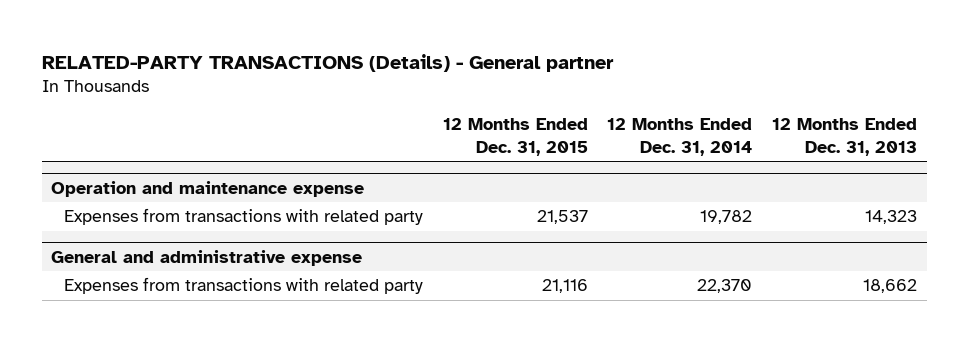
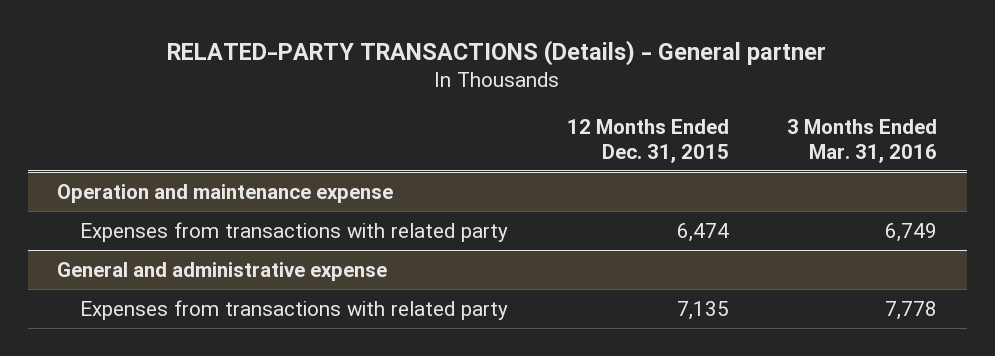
- | 12 Months Ended Dec. 31, 2015 | 12 Months Ended Dec. 31, 2014 | 12 Months Ended Dec. 31, 2013
+ | 12 Months Ended Dec. 31, 2015 | 3 Months Ended Mar. 31, 2016
@ Operation and maintenance expense
- Expenses from transactions with related party | 21,537 | 19,782 | 14,323
+ Expenses from transactions with related party | 6,474 | 6,749
@ General and administrative expense
- Expenses from transactions with related party | 21,116 | 22,370 | 18,662
+ Expenses from transactions with related party | 7,135 | 7,778

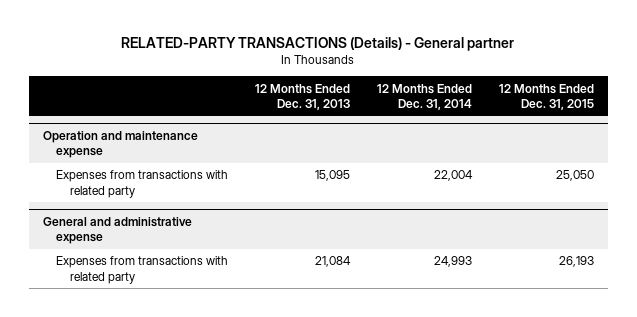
- | 12 Months Ended Dec. 31, 2015 | 3 Months Ended Mar. 31, 2016
+ | 12 Months Ended Dec. 31, 2013 | 12 Months Ended Dec. 31, 2014 | 12 Months Ended Dec. 31, 2015
@ Operation and maintenance expense
- Expenses from transactions with related party | 6,474 | 6,749
+ Expenses from transactions with related party | 15,095 | 22,004 | 25,050
@ General and administrative expense
- Expenses from transactions with related party | 7,135 | 7,778
+ Expenses from transactions with related party | 21,084 | 24,993 | 26,193

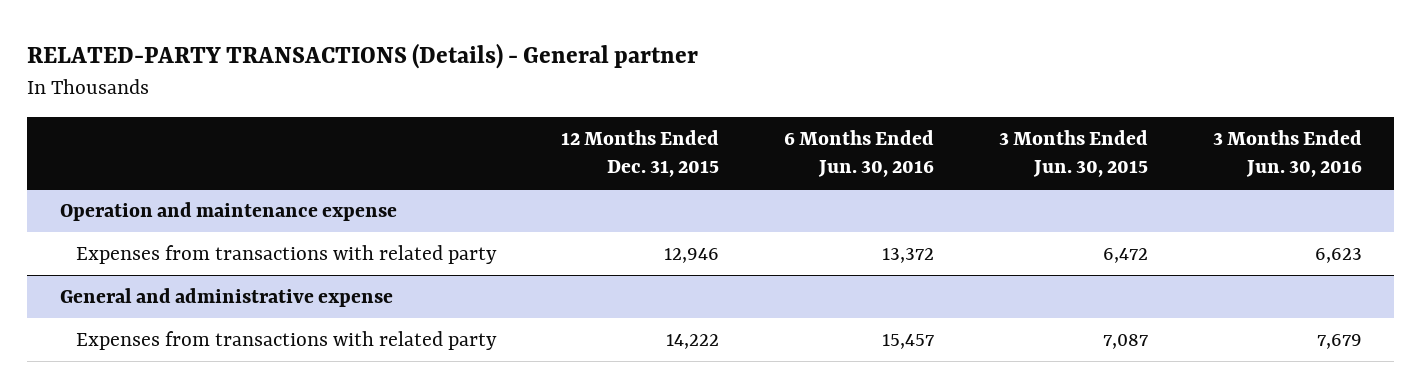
- | 12 Months Ended Dec. 31, 2013 | 12 Months Ended Dec. 31, 2014 | 12 Months Ended Dec. 31, 2015
+ | 12 Months Ended Dec. 31, 2015 | 6 Months Ended Jun. 30, 2016 | 3 Months Ended Jun. 30, 2015 | 3 Months Ended Jun. 30, 2016
@ Operation and maintenance expense
- Expenses from transactions with related party | 15,095 | 22,004 | 25,050
+ Expenses from transactions with related party | 12,946 | 13,372 | 6,472 | 6,623
@ General and administrative expense
- Expenses from transactions with related party | 21,084 | 24,993 | 26,193
+ Expenses from transactions with related party | 14,222 | 15,457 | 7,087 | 7,679

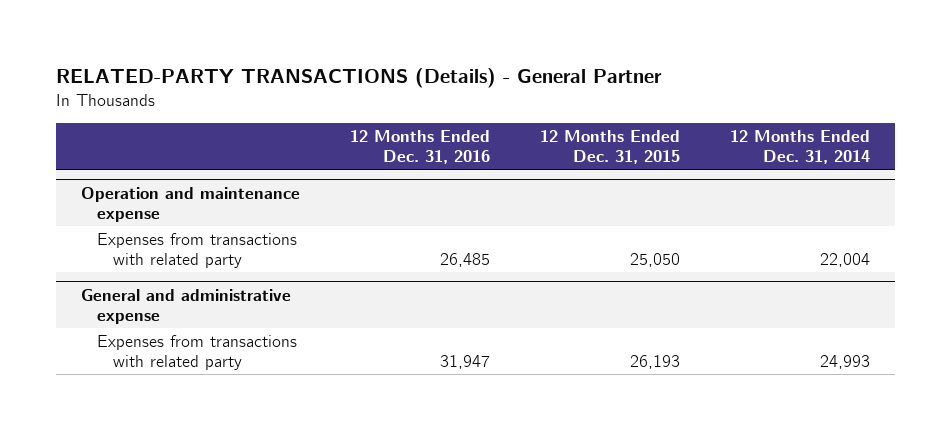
- RELATED-PARTY TRANSACTIONS (Details) - General partner
+ RELATED-PARTY TRANSACTIONS (Details) - General Partner
- | 12 Months Ended Dec. 31, 2015 | 6 Months Ended Jun. 30, 2016 | 3 Months Ended Jun. 30, 2015 | 3 Months Ended Jun. 30, 2016
+ | 12 Months Ended Dec. 31, 2016 | 12 Months Ended Dec. 31, 2015 | 12 Months Ended Dec. 31, 2014
@ Operation and maintenance expense
- Expenses from transactions with related party | 12,946 | 13,372 | 6,472 | 6,623
+ Expenses from transactions with related party | 26,485 | 25,050 | 22,004
@ General and administrative expense
- Expenses from transactions with related party | 14,222 | 15,457 | 7,087 | 7,679
+ Expenses from transactions with related party | 31,947 | 26,193 | 24,993

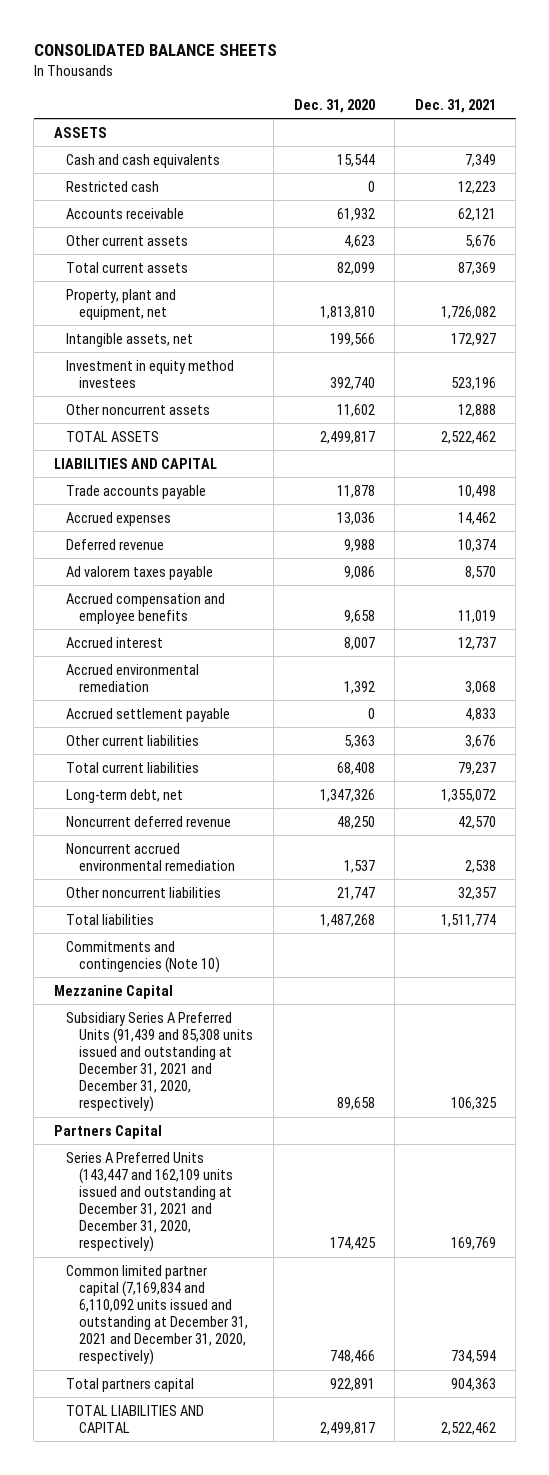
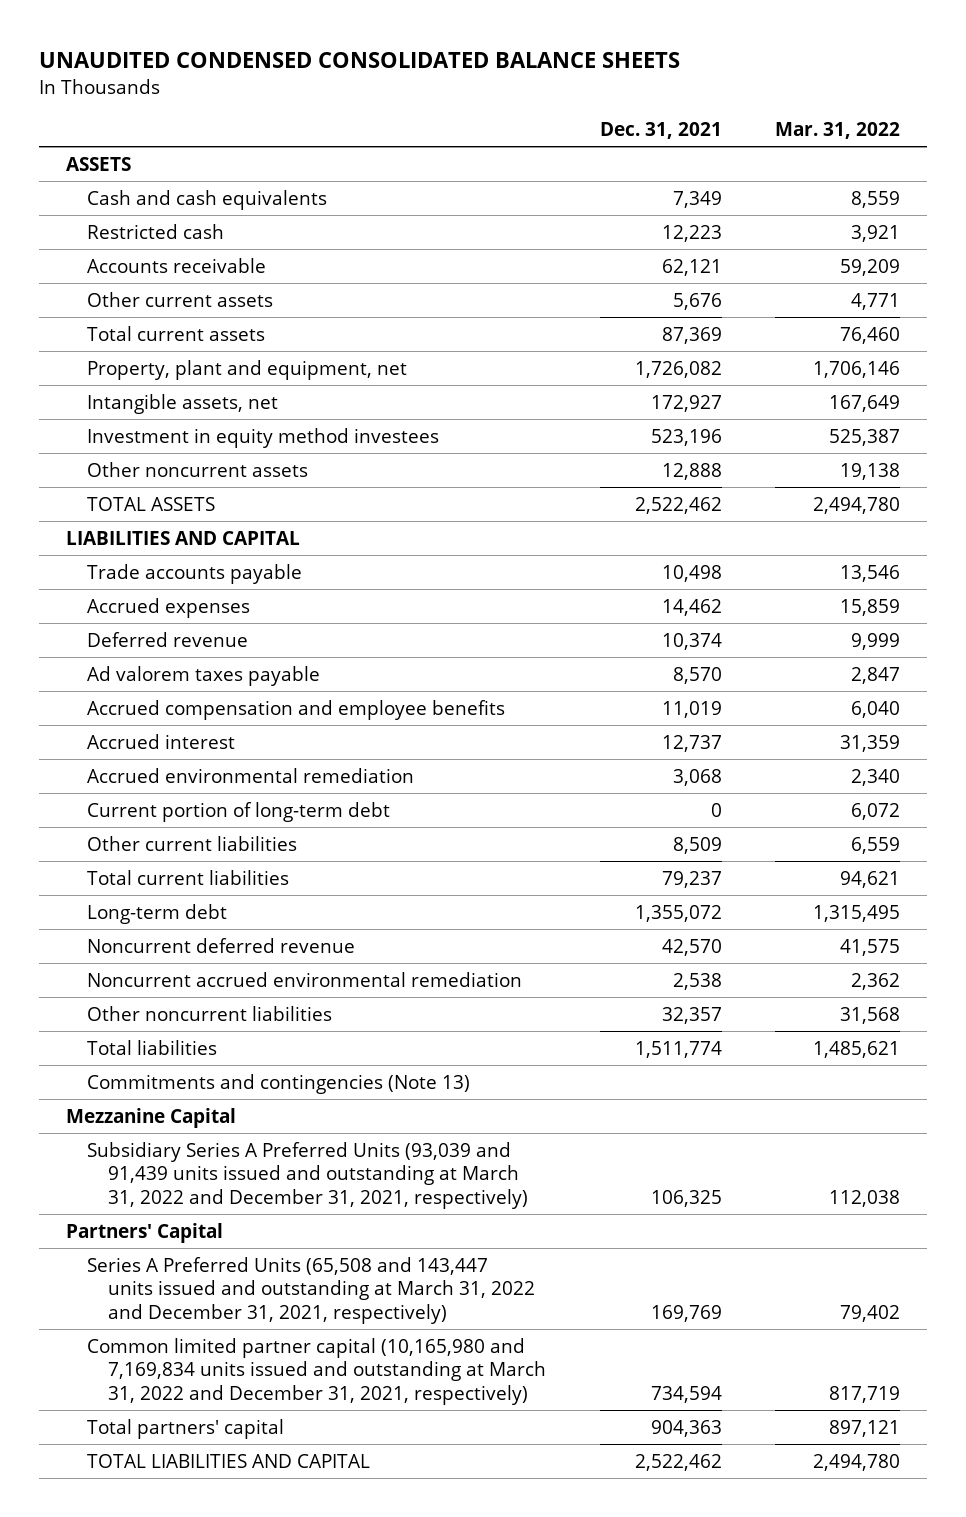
- CONSOLIDATED BALANCE SHEETS
+ UNAUDITED CONDENSED CONSOLIDATED BALANCE SHEETS
- | Dec. 31, 2020 | Dec. 31, 2021
+ | Dec. 31, 2021 | Mar. 31, 2022
- Accrued settlement payable | 0 | 4,833
- Other current liabilities | 5,363 | 3,676
+ Current portion of long-term debt | 0 | 6,072
+ Other current liabilities | 8,509 | 6,559
- Long-term debt, net | 1,347,326 | 1,355,072
+ Long-term debt | 1,355,072 | 1,315,495
- Commitments and contingencies (Note 10)
+ Commitments and contingencies (Note 13)
- Subsidiary Series A Preferred Units (91,439 and 85,308 units issued and outstanding at December 31, 2021 and December 31, 2020, respectively) | 89,658 | 106,325
- Partners Capital
- Series A Preferred Units (143,447 and 162,109 units issued and outstanding at December 31, 2021 and December 31, 2020, respectively) | 174,425 | 169,769
- Common limited partner capital (7,169,834 and 6,110,092 units issued and outstanding at December 31, 2021 and December 31, 2020, respectively) | 748,466 | 734,594
- Total partners capital | 922,891 | 904,363
+ Subsidiary Series A Preferred Units (93,039 and 91,439 units issued and outstanding at March 31, 2022 and December 31, 2021, respectively) | 106,325 | 112,038
+ Partners' Capital
+ Series A Preferred Units (65,508 and 143,447 units issued and outstanding at March 31, 2022 and December 31, 2021, respectively) | 169,769 | 79,402
+ Common limited partner capital (10,165,980 and 7,169,834 units issued and outstanding at March 31, 2022 and December 31, 2021, respectively) | 734,594 | 817,719
+ Total partners' capital | 904,363 | 897,121

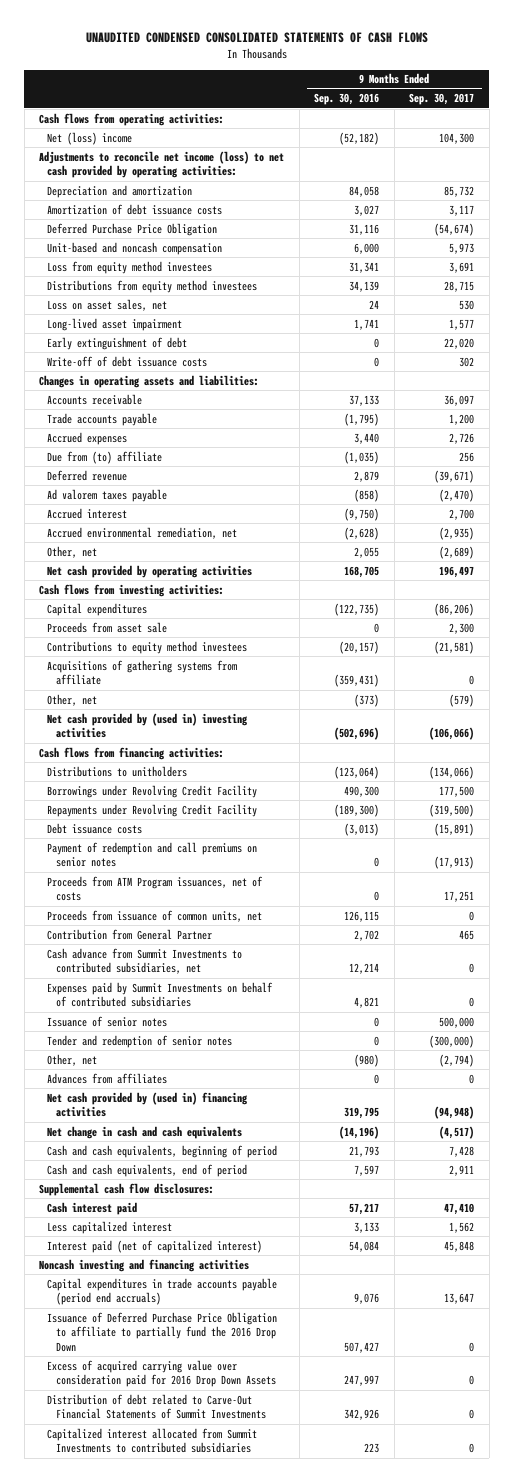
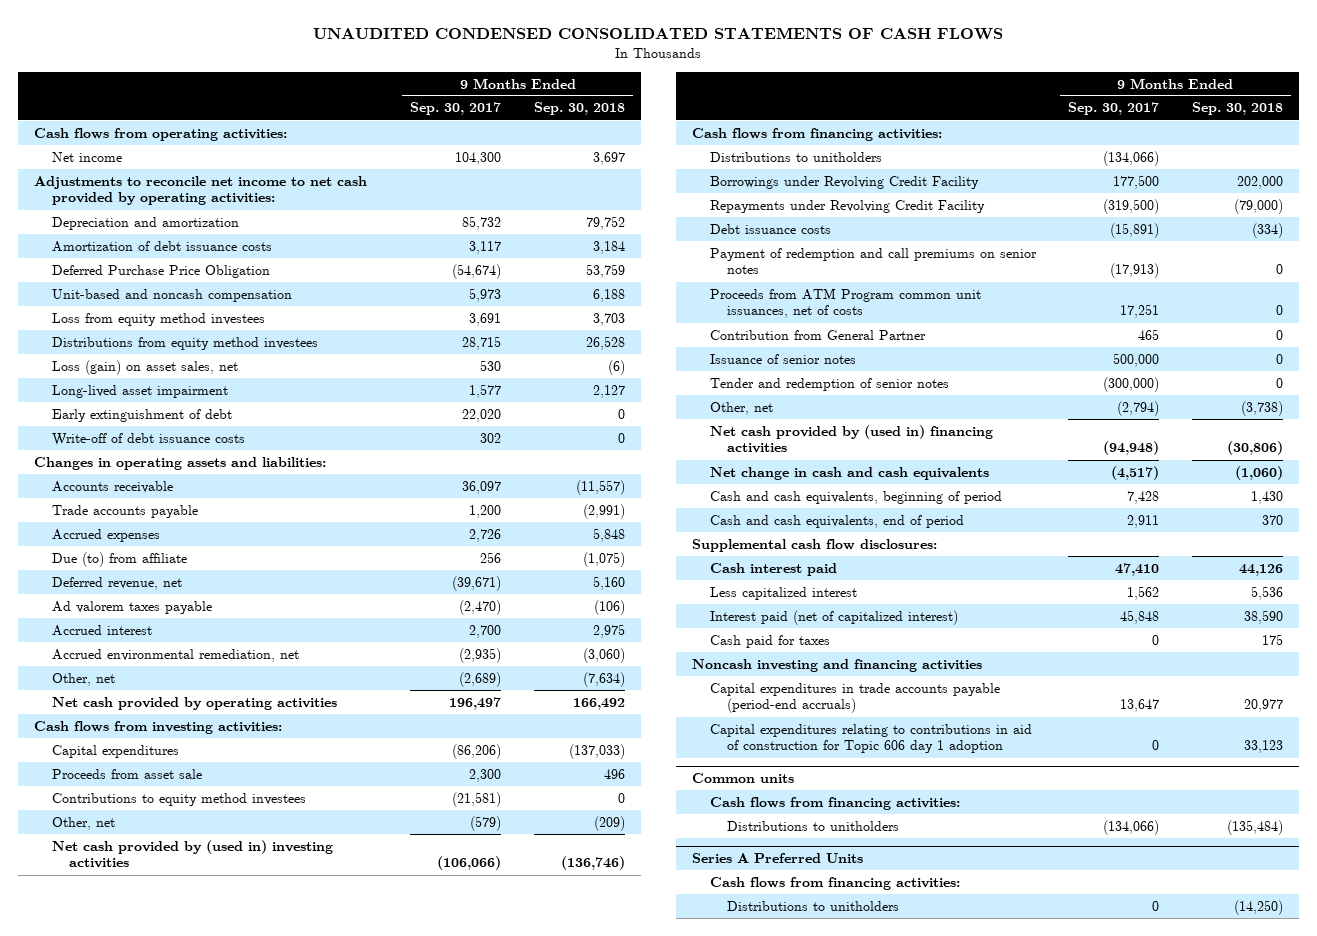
- | 9 Months Ended Sep. 30, 2016 | 9 Months Ended Sep. 30, 2017
+ | 9 Months Ended Sep. 30, 2017 | 9 Months Ended Sep. 30, 2018
- Net (loss) income | (52,182) | 104,300
- Adjustments to reconcile net income (loss) to net cash provided by operating activities:
+ Net income | 104,300 | 3,697
+ Adjustments to reconcile net income to net cash provided by operating activities:
- Loss on asset sales, net | 24 | 530
+ Loss (gain) on asset sales, net | 530 | (6)
- Due from (to) affiliate | (1,035) | 256
- Deferred revenue | 2,879 | (39,671)
+ Due (to) from affiliate | 256 | (1,075)
+ Deferred revenue, net | (39,671) | 5,160
- Acquisitions of gathering systems from affiliate | (359,431) | 0
- Proceeds from ATM Program issuances, net of costs | 0 | 17,251
- Proceeds from issuance of common units, net | 126,115 | 0
+ Proceeds from ATM Program common unit issuances, net of costs | 17,251 | 0
- Cash advance from Summit Investments to contributed subsidiaries, net | 12,214 | 0
- Expenses paid by Summit Investments on behalf of contributed subsidiaries | 4,821 | 0
- Advances from affiliates | 0 | 0
+ Cash paid for taxes | 0 | 175
- Capital expenditures in trade accounts payable (period end accruals) | 9,076 | 13,647
- Issuance of Deferred Purchase Price Obligation to affiliate to partially fund the 2016 Drop Down | 507,427 | 0
- Excess of acquired carrying value over consideration paid for 2016 Drop Down Assets | 247,997 | 0
- Distribution of debt related to Carve-Out Financial Statements of Summit Investments | 342,926 | 0
- Capitalized interest allocated from Summit Investments to contributed subsidiaries | 223 | 0
+ Capital expenditures in trade accounts payable (period-end accruals) | 13,647 | 20,977
+ Capital expenditures relating to contributions in aid of construction for Topic 606 day 1 adoption | 0 | 33,123
+ Common units
+ Cash flows from financing activities:
+ Distributions to unitholders | (134,066) | (135,484)
+ Series A Preferred Units
+ Cash flows from financing activities:
+ Distributions to unitholders | 0 | (14,250)

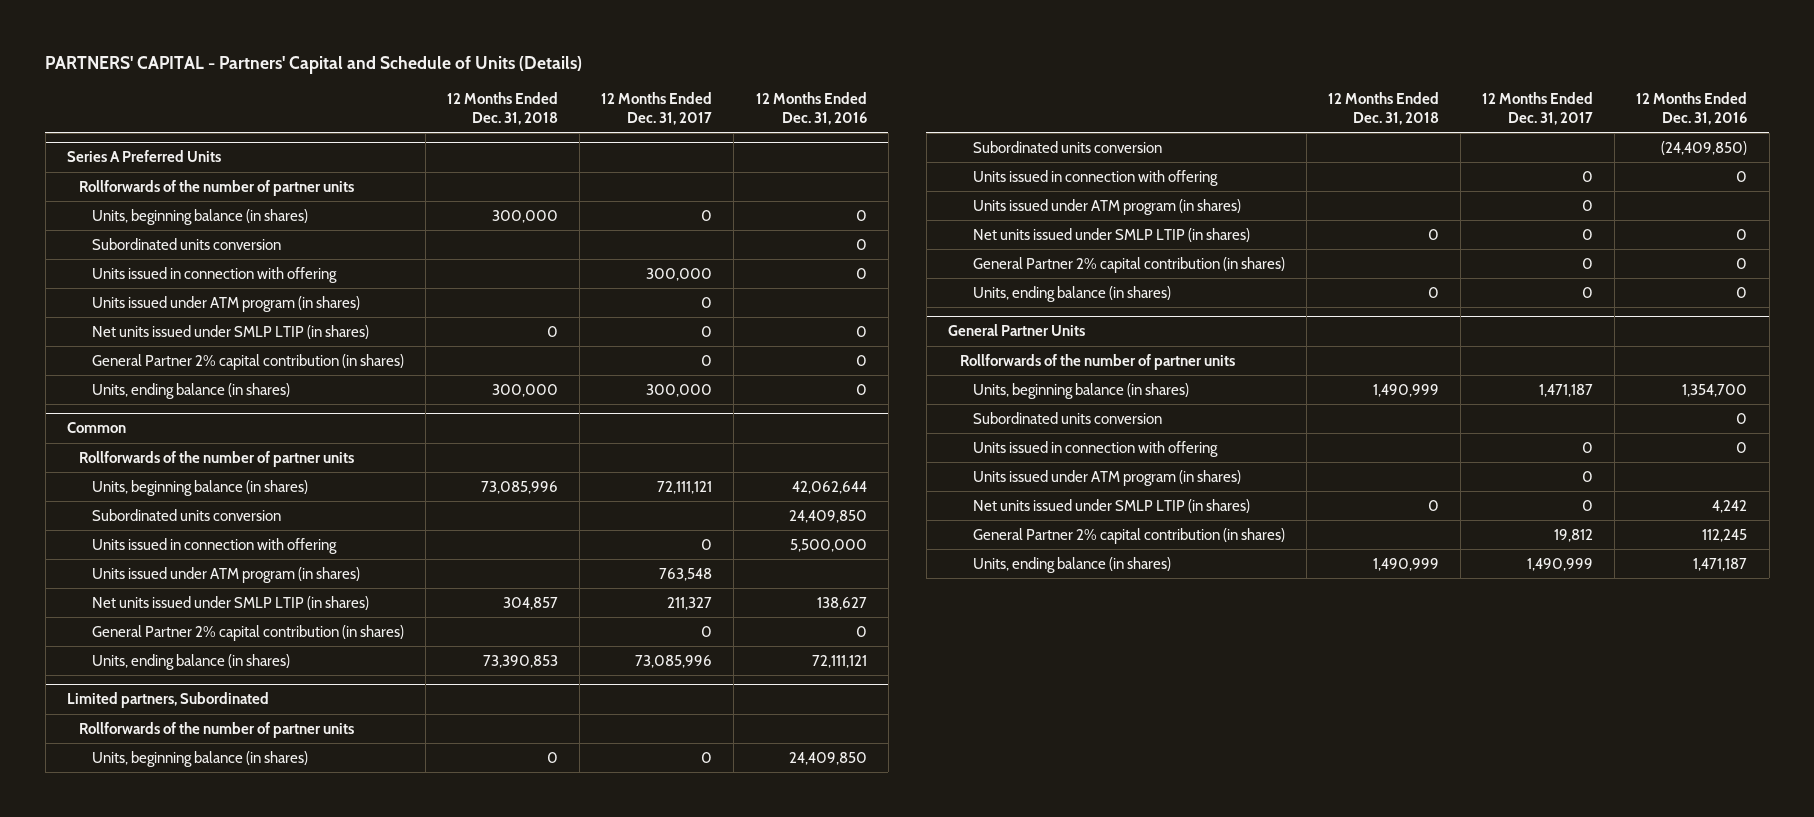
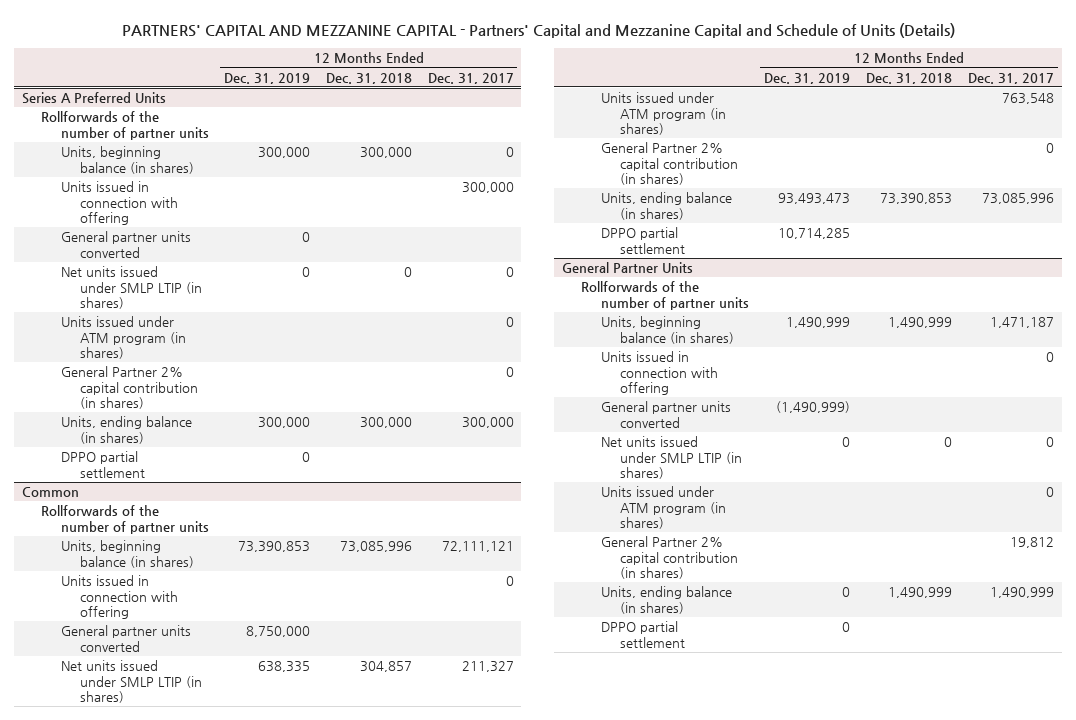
- PARTNERS' CAPITAL - Partners' Capital and Schedule of Units (Details)
+ PARTNERS' CAPITAL AND MEZZANINE CAPITAL - Partners' Capital and Mezzanine Capital and Schedule of Units (Details)
- | 12 Months Ended Dec. 31, 2018 | 12 Months Ended Dec. 31, 2017 | 12 Months Ended Dec. 31, 2016
+ | 12 Months Ended Dec. 31, 2019 | 12 Months Ended Dec. 31, 2018 | 12 Months Ended Dec. 31, 2017
@ Series A Preferred Units
- Subordinated units conversion | | | 0
+ General partner units converted | 0 | |
moved down: Units issued under ATM program (in shares) | | | 0
+ DPPO partial settlement | 0 | |
@ Common
- Subordinated units conversion | | | 24,409,850
+ General partner units converted | 8,750,000 | |
moved down: Units issued under ATM program (in shares) | | | 763,548
- Limited partners, Subordinated
- Rollforwards of the number of partner units
- Units, beginning balance (in shares) | 0 | 0 | 24,409,850
- Subordinated units conversion | | | (24,409,850)
- Units issued in connection with offering | | 0 | 0
- Units issued under ATM program (in shares) | | 0 |
- Net units issued under SMLP LTIP (in shares) | 0 | 0 | 0
- General Partner 2% capital contribution (in shares) | | 0 | 0
- Units, ending balance (in shares) | 0 | 0 | 0
@ Common
+ DPPO partial settlement | 10,714,285 | |
@ General Partner Units
- Subordinated units conversion | | | 0
+ General partner units converted | (1,490,999) | |
moved down: Units issued under ATM program (in shares) | | | 0
+ DPPO partial settlement | 0 | |

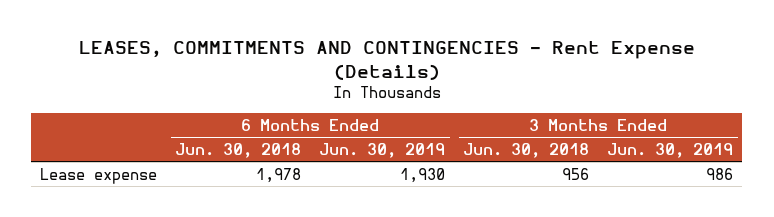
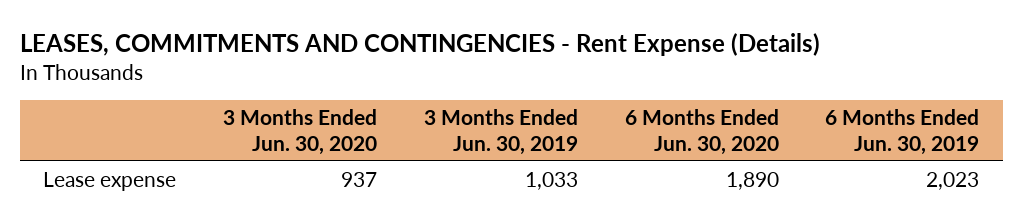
- | 6 Months Ended Jun. 30, 2018 | 6 Months Ended Jun. 30, 2019 | 3 Months Ended Jun. 30, 2018 | 3 Months Ended Jun. 30, 2019
+ | 3 Months Ended Jun. 30, 2020 | 3 Months Ended Jun. 30, 2019 | 6 Months Ended Jun. 30, 2020 | 6 Months Ended Jun. 30, 2019
- Lease expense | 1,978 | 1,930 | 956 | 986
+ Lease expense | 937 | 1,033 | 1,890 | 2,023

